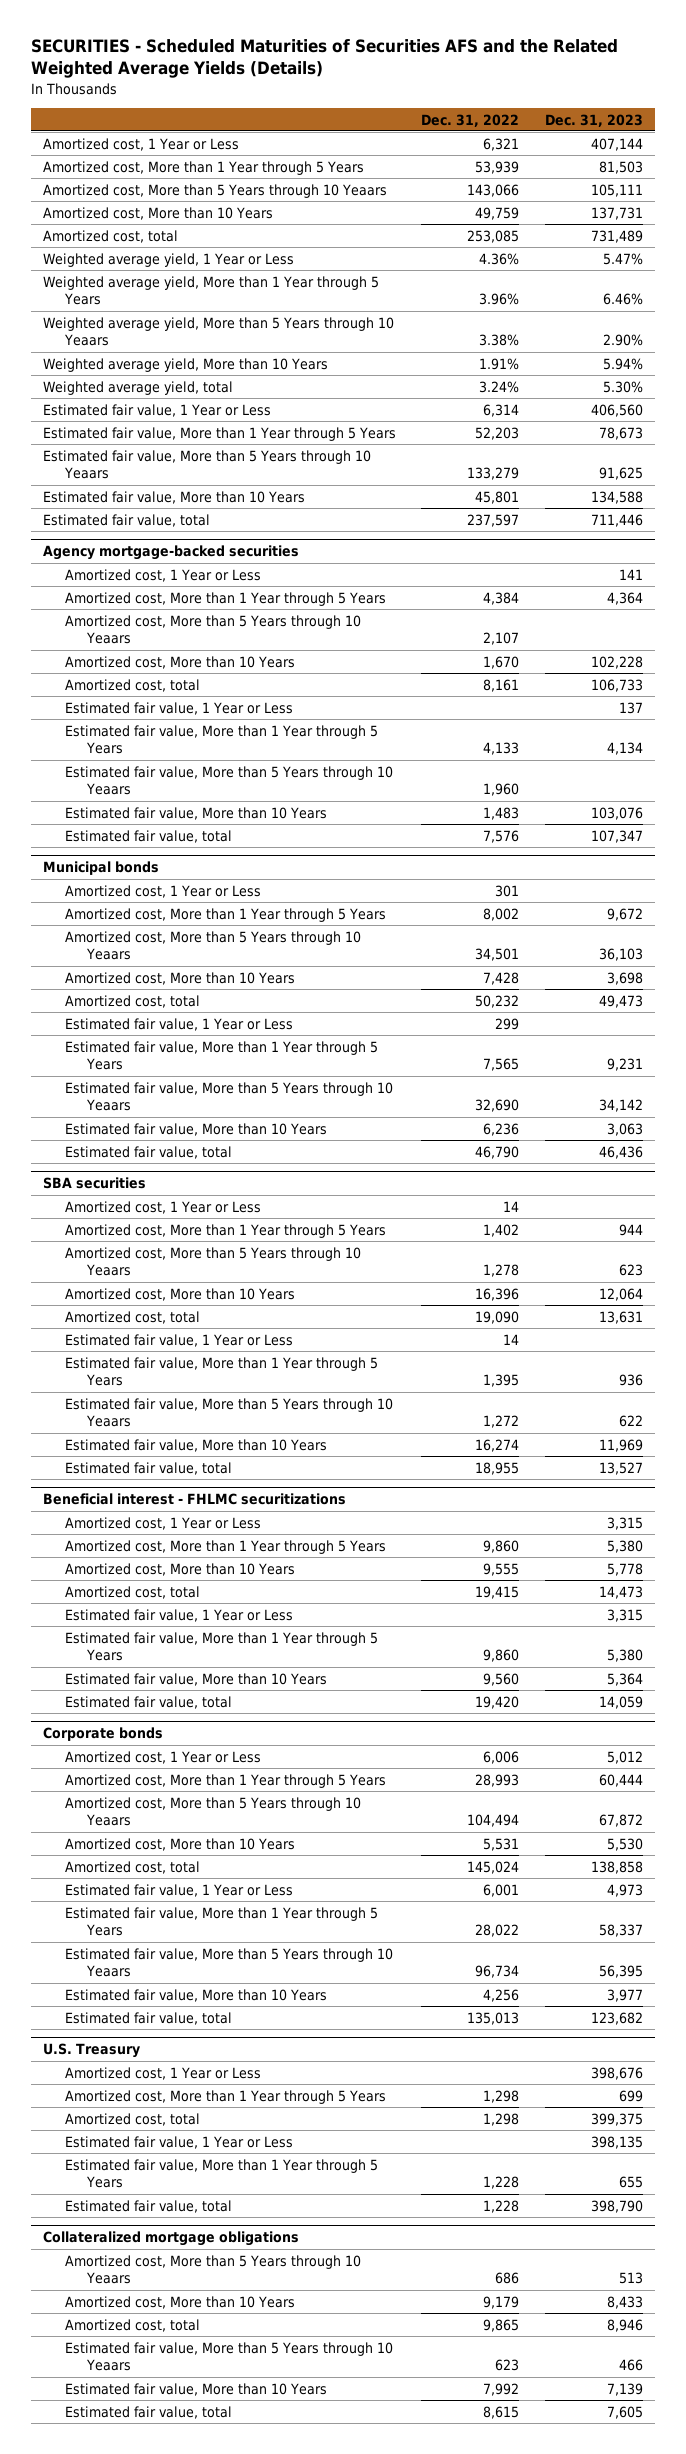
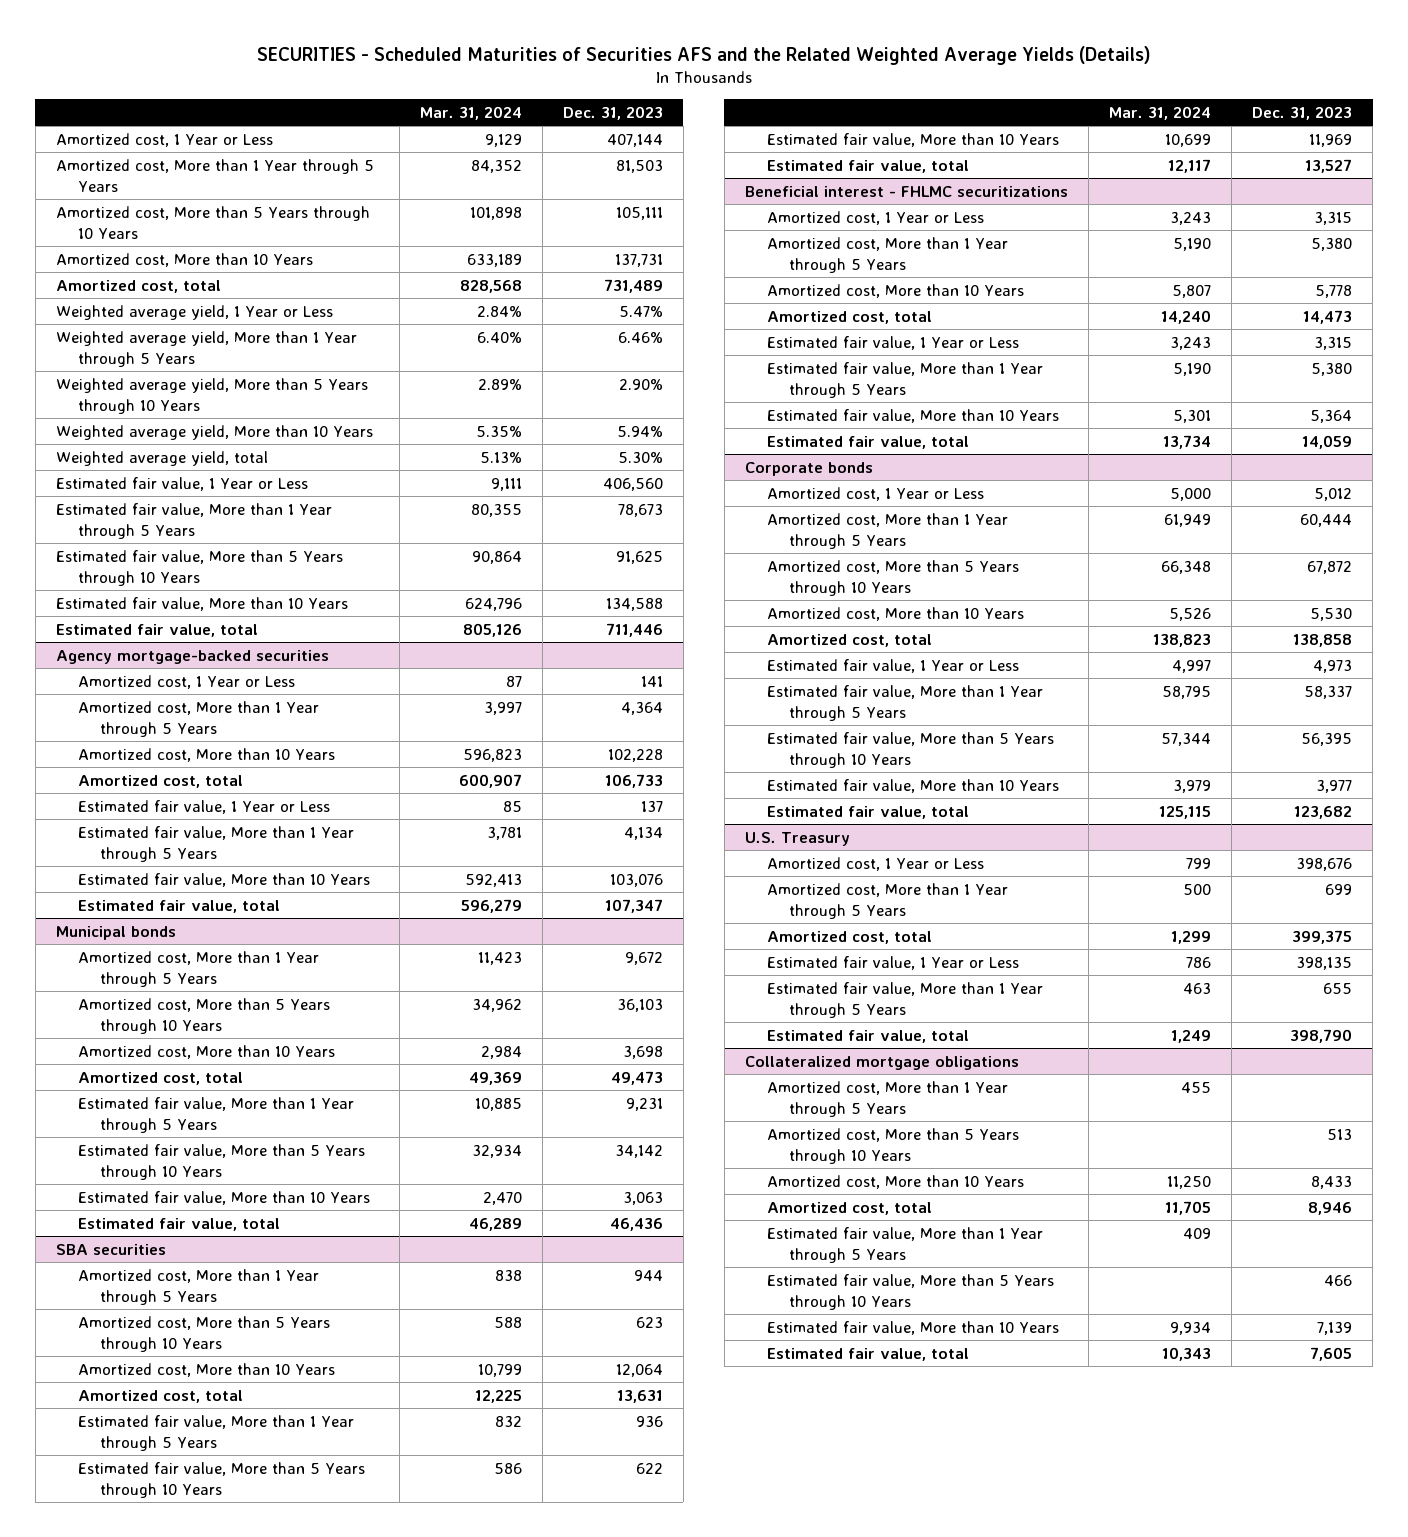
- | Dec. 31, 2022 | Dec. 31, 2023
+ | Mar. 31, 2024 | Dec. 31, 2023
- Amortized cost, More than 5 Years through 10 Yeaars | 143,066 | 105,111
+ Amortized cost, More than 5 Years through 10 Years | 101,898 | 105,111
- Weighted average yield, More than 5 Years through 10 Yeaars | 3.38% | 2.90%
+ Weighted average yield, More than 5 Years through 10 Years | 2.89% | 2.90%
- Estimated fair value, More than 5 Years through 10 Yeaars | 133,279 | 91,625
+ Estimated fair value, More than 5 Years through 10 Years | 90,864 | 91,625
@ Agency mortgage-backed securities
- Amortized cost, More than 5 Years through 10 Yeaars | 2,107 |
- Estimated fair value, More than 5 Years through 10 Yeaars | 1,960 |
@ Municipal bonds
- Amortized cost, 1 Year or Less | 301 |
- Amortized cost, More than 5 Years through 10 Yeaars | 34,501 | 36,103
+ Amortized cost, More than 5 Years through 10 Years | 34,962 | 36,103
- Estimated fair value, 1 Year or Less | 299 |
- Estimated fair value, More than 5 Years through 10 Yeaars | 32,690 | 34,142
+ Estimated fair value, More than 5 Years through 10 Years | 32,934 | 34,142
@ SBA securities
- Amortized cost, 1 Year or Less | 14 |
- Amortized cost, More than 5 Years through 10 Yeaars | 1,278 | 623
+ Amortized cost, More than 5 Years through 10 Years | 588 | 623
- Estimated fair value, 1 Year or Less | 14 |
- Estimated fair value, More than 5 Years through 10 Yeaars | 1,272 | 622
+ Estimated fair value, More than 5 Years through 10 Years | 586 | 622
@ Corporate bonds
- Amortized cost, More than 5 Years through 10 Yeaars | 104,494 | 67,872
+ Amortized cost, More than 5 Years through 10 Years | 66,348 | 67,872
- Estimated fair value, More than 5 Years through 10 Yeaars | 96,734 | 56,395
+ Estimated fair value, More than 5 Years through 10 Years | 57,344 | 56,395
@ Collateralized mortgage obligations
- Amortized cost, More than 5 Years through 10 Yeaars | 686 | 513
+ Amortized cost, More than 1 Year through 5 Years | 455 |
+ Amortized cost, More than 5 Years through 10 Years | | 513
- Estimated fair value, More than 5 Years through 10 Yeaars | 623 | 466
+ Estimated fair value, More than 1 Year through 5 Years | 409 |
+ Estimated fair value, More than 5 Years through 10 Years | | 466

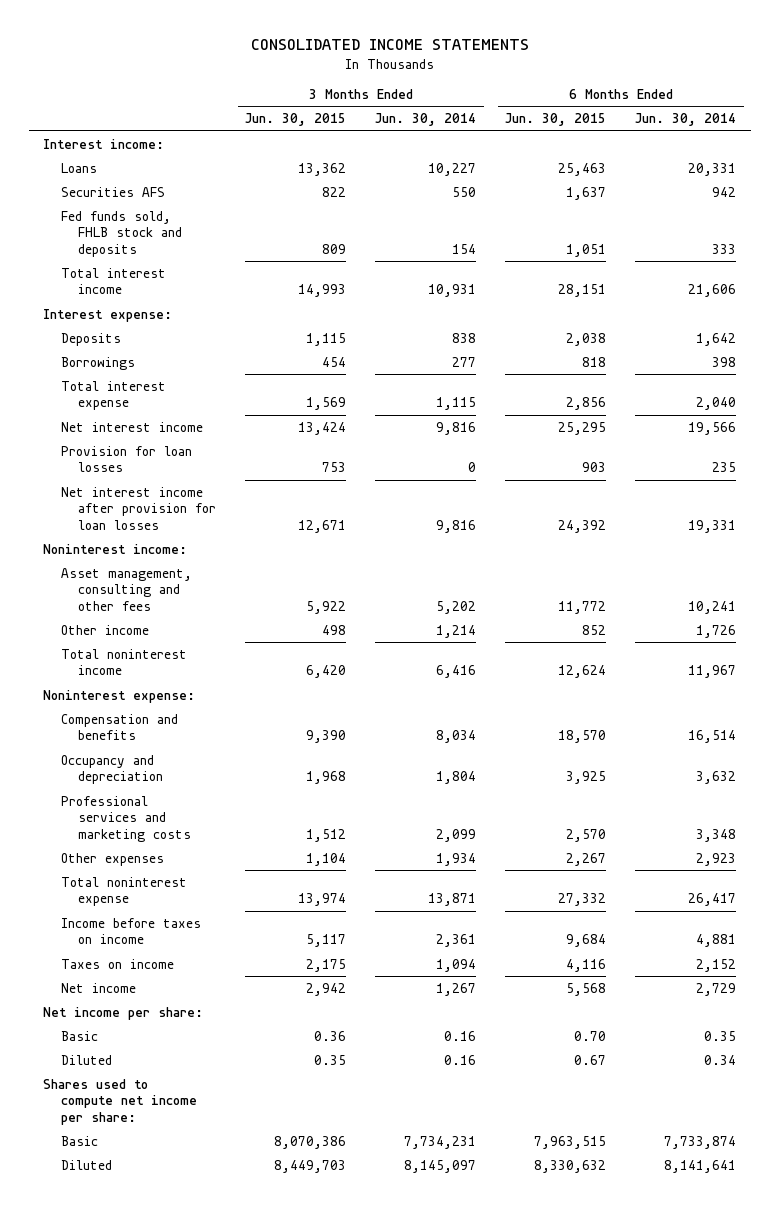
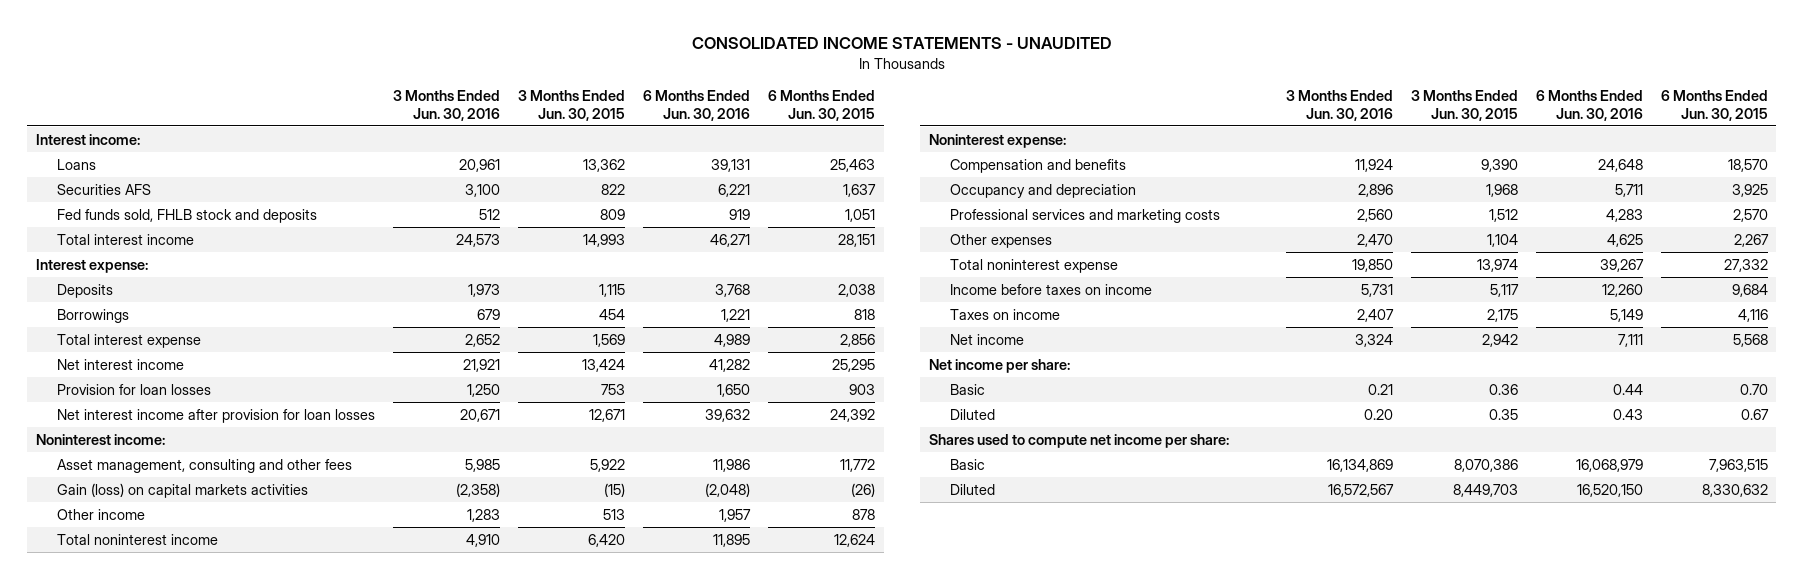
- CONSOLIDATED INCOME STATEMENTS
+ CONSOLIDATED INCOME STATEMENTS - UNAUDITED
- | 3 Months Ended Jun. 30, 2015 | 3 Months Ended Jun. 30, 2014 | 6 Months Ended Jun. 30, 2015 | 6 Months Ended Jun. 30, 2014
+ | 3 Months Ended Jun. 30, 2016 | 3 Months Ended Jun. 30, 2015 | 6 Months Ended Jun. 30, 2016 | 6 Months Ended Jun. 30, 2015
- Other income | 498 | 1,214 | 852 | 1,726
+ Gain (loss) on capital markets activities | (2,358) | (15) | (2,048) | (26)
+ Other income | 1,283 | 513 | 1,957 | 878

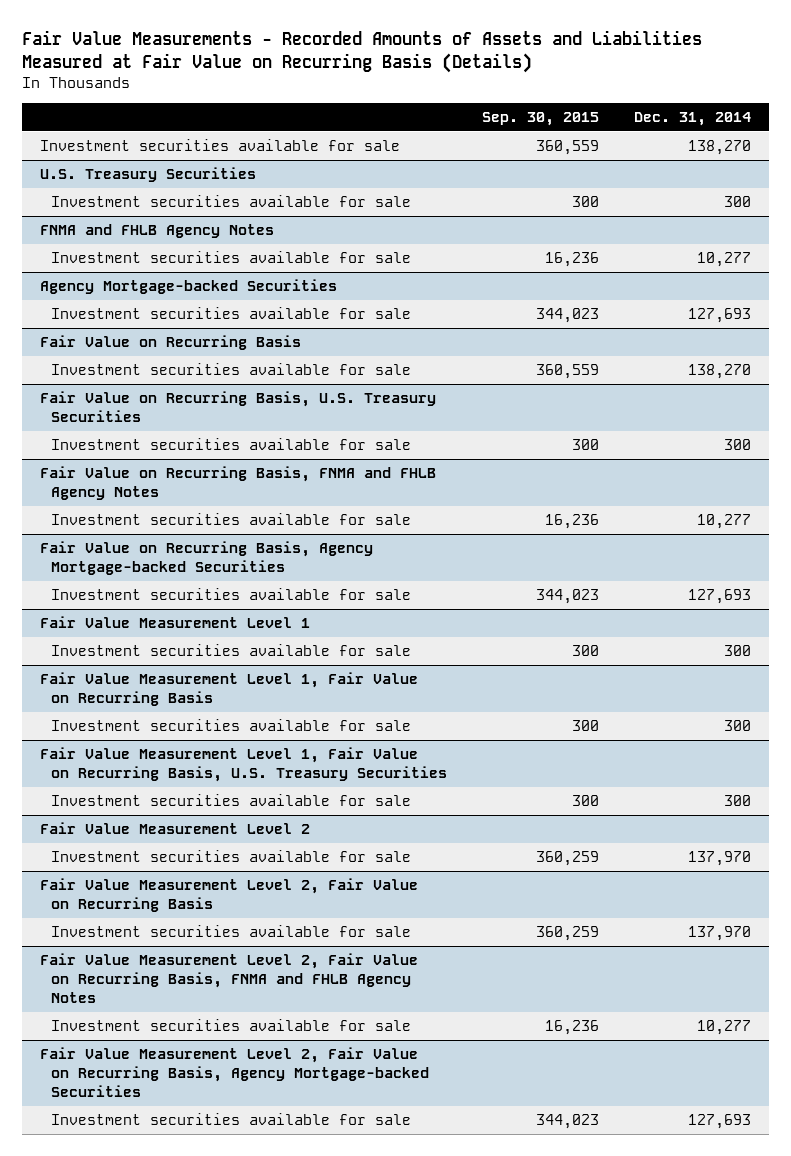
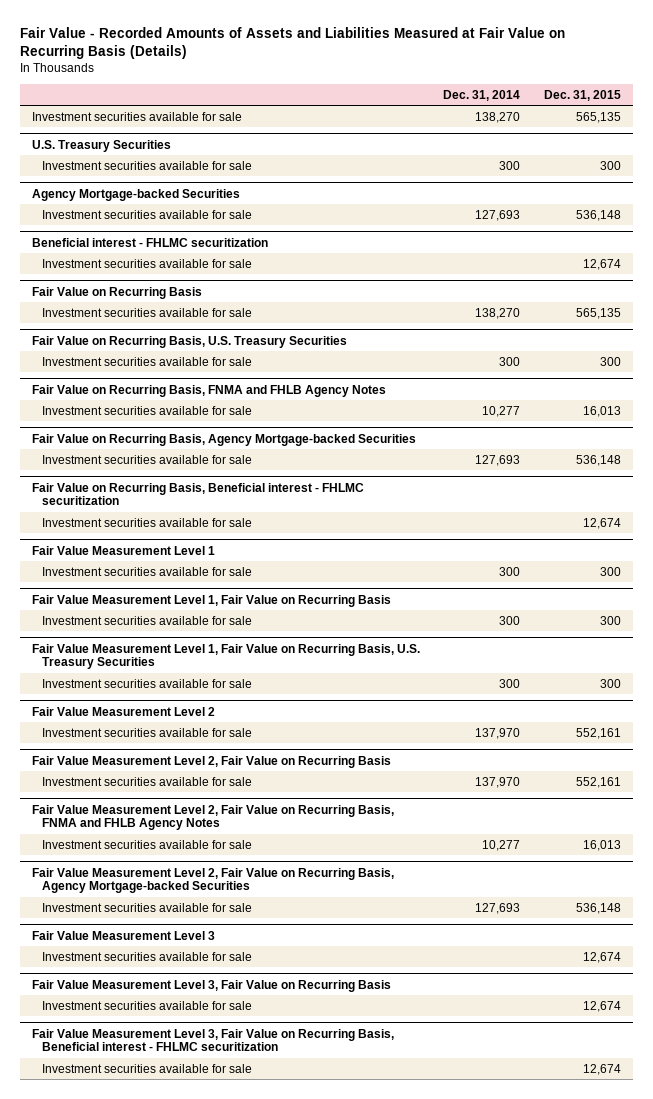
- Fair Value Measurements - Recorded Amounts of Assets and Liabilities Measured at Fair Value on Recurring Basis (Details)
+ Fair Value - Recorded Amounts of Assets and Liabilities Measured at Fair Value on Recurring Basis (Details)
- | Sep. 30, 2015 | Dec. 31, 2014
+ | Dec. 31, 2014 | Dec. 31, 2015
- FNMA and FHLB Agency Notes
- Investment securities available for sale | 16,236 | 10,277
+ Beneficial interest - FHLMC securitization
+ Investment securities available for sale | | 12,674
+ Fair Value on Recurring Basis, Beneficial interest - FHLMC securitization
+ Investment securities available for sale | | 12,674
+ Fair Value Measurement Level 3
+ Investment securities available for sale | | 12,674
+ Fair Value Measurement Level 3, Fair Value on Recurring Basis
+ Investment securities available for sale | | 12,674
+ Fair Value Measurement Level 3, Fair Value on Recurring Basis, Beneficial interest - FHLMC securitization
+ Investment securities available for sale | | 12,674

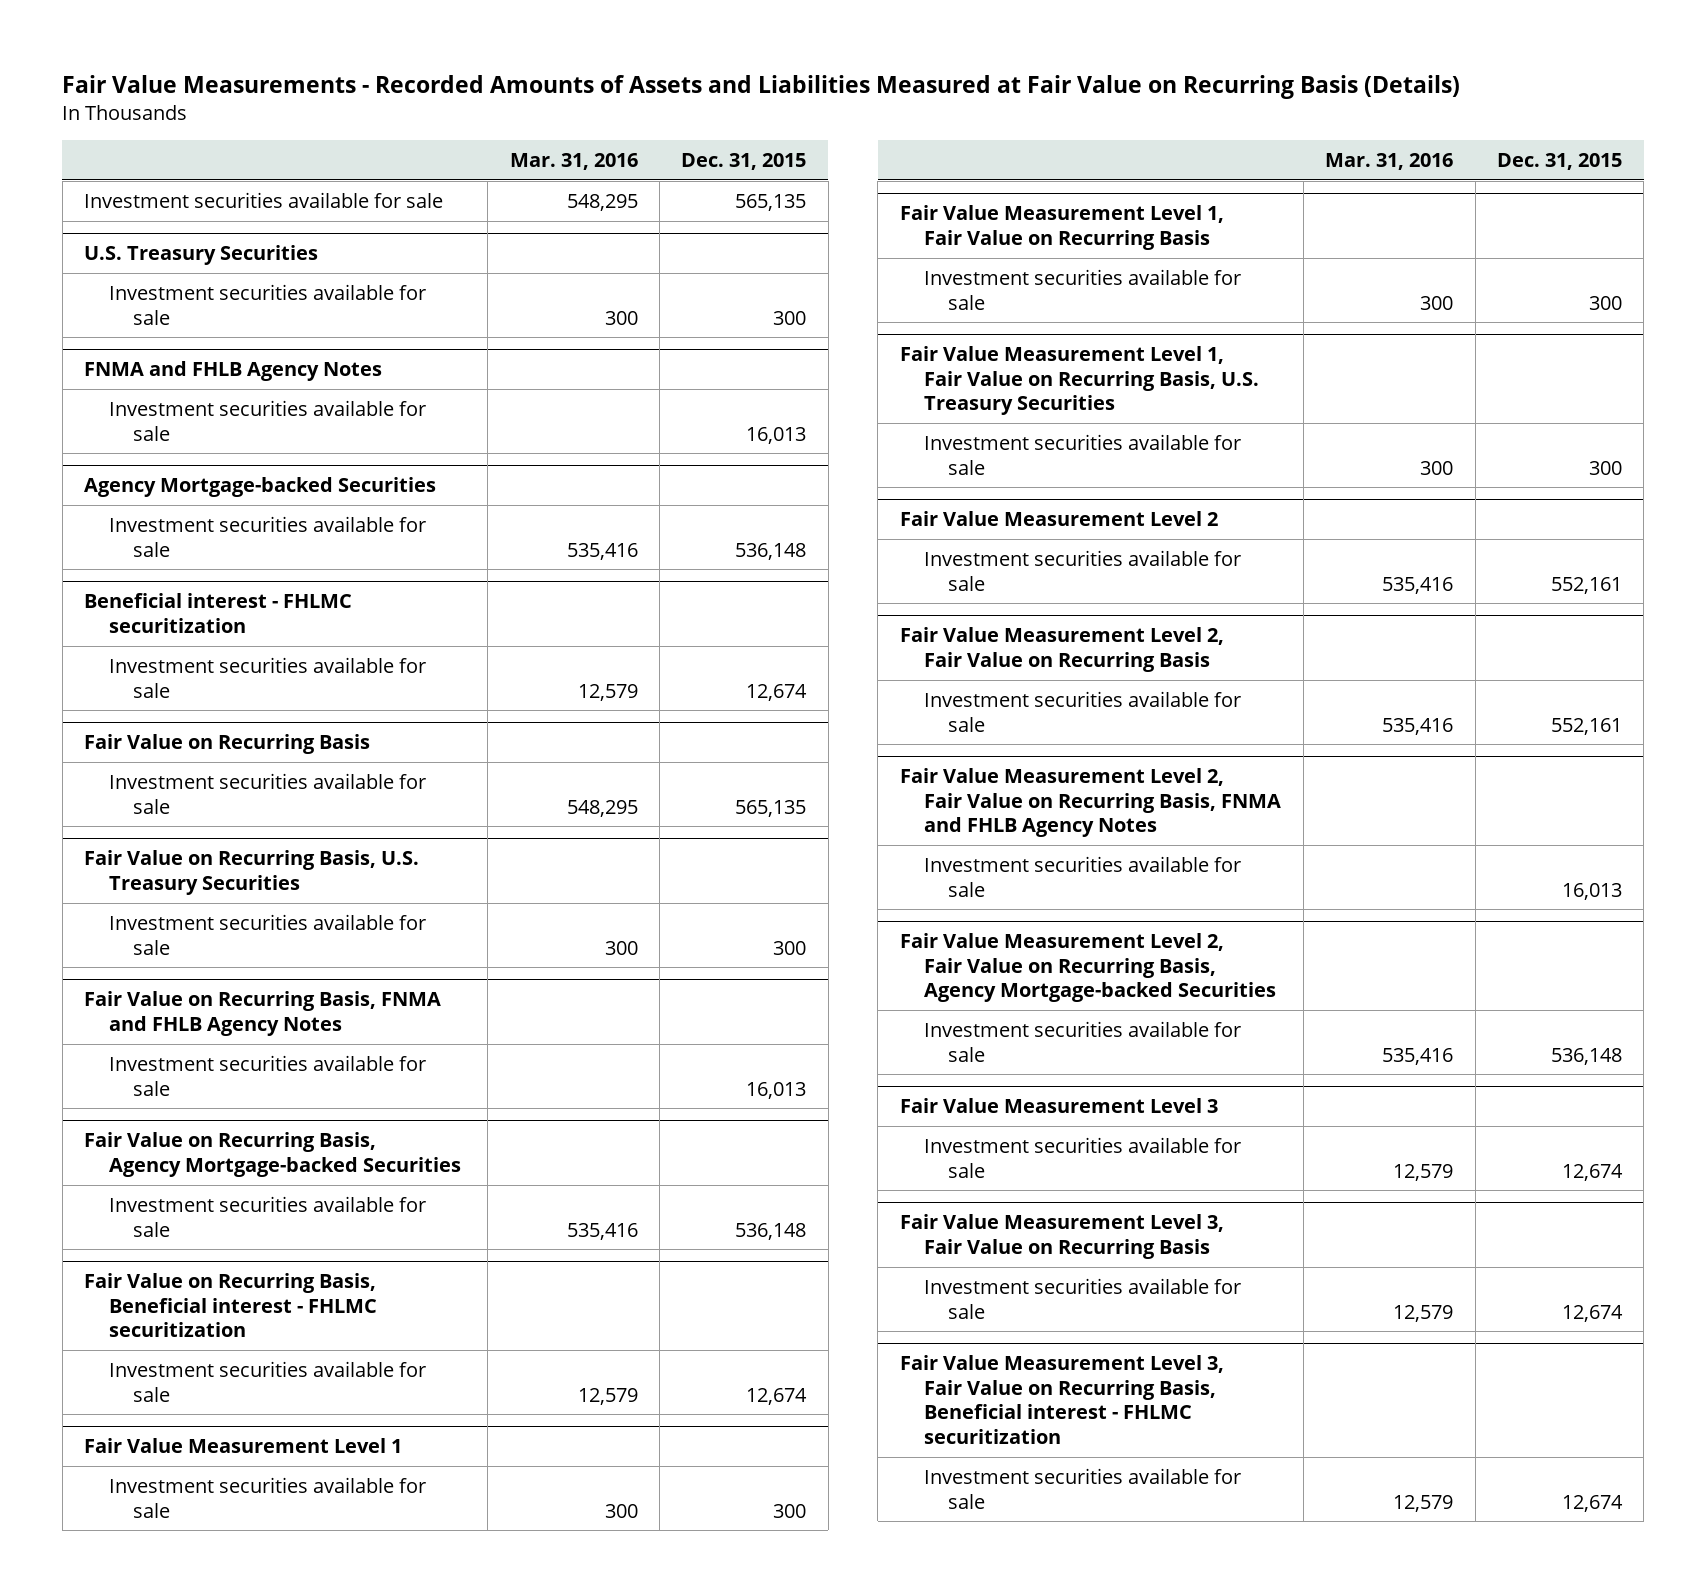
- Fair Value - Recorded Amounts of Assets and Liabilities Measured at Fair Value on Recurring Basis (Details)
+ Fair Value Measurements - Recorded Amounts of Assets and Liabilities Measured at Fair Value on Recurring Basis (Details)
- | Dec. 31, 2014 | Dec. 31, 2015
+ | Mar. 31, 2016 | Dec. 31, 2015
+ FNMA and FHLB Agency Notes
+ Investment securities available for sale | | 16,013

